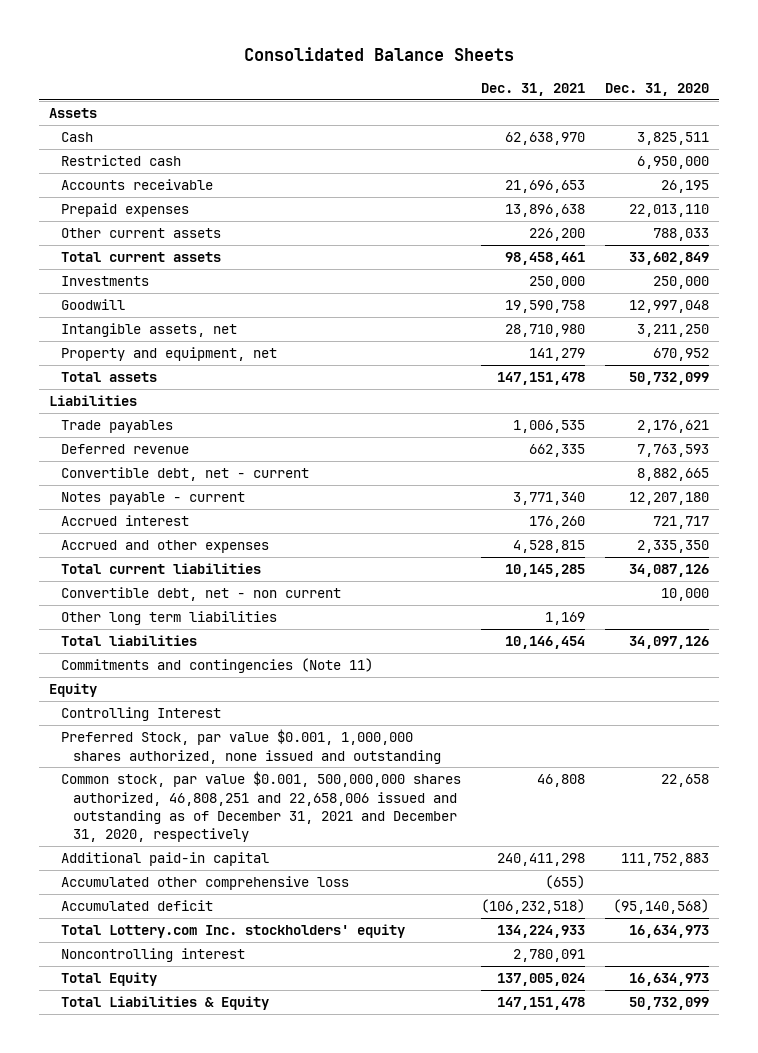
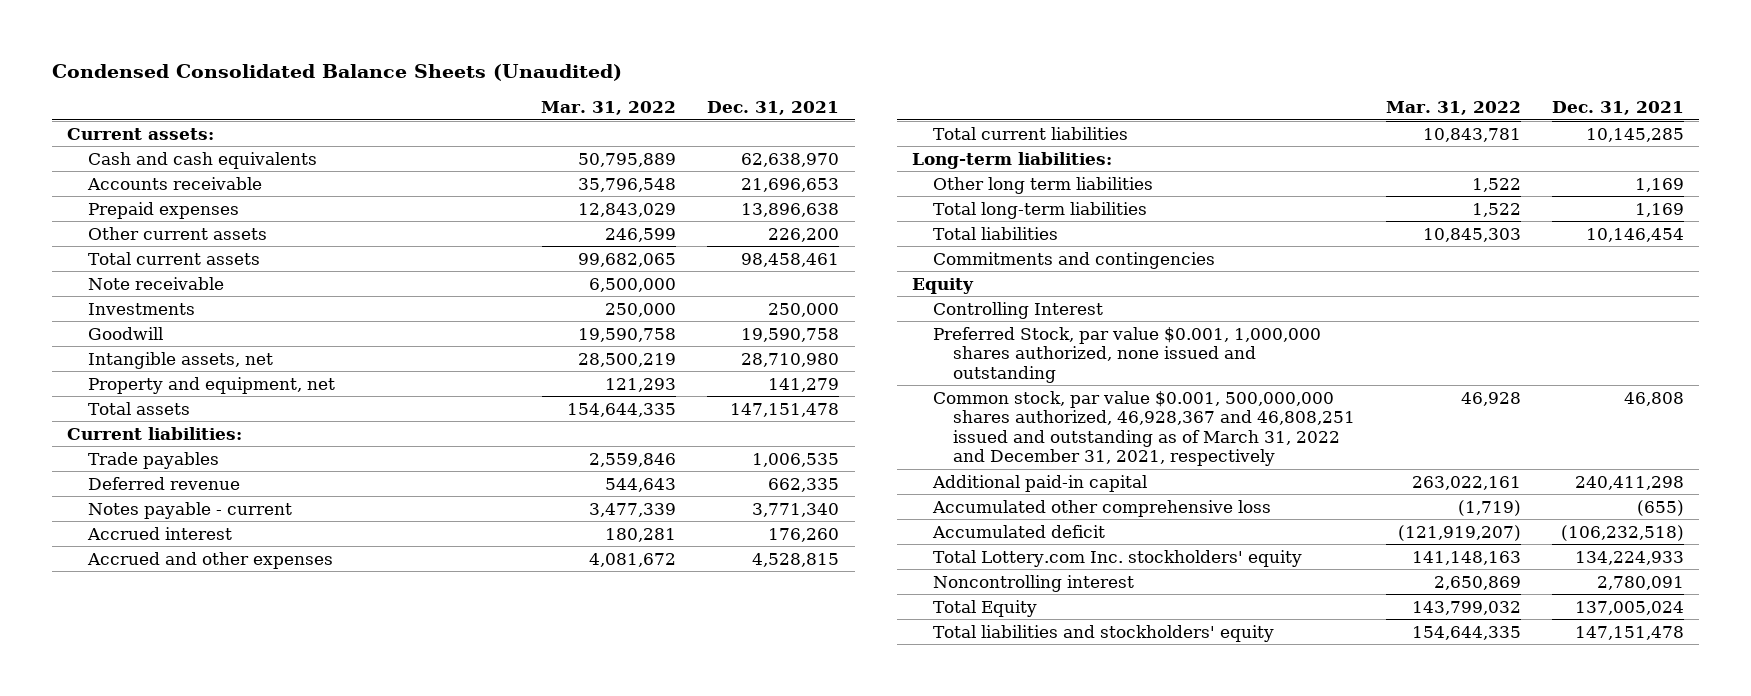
- Consolidated Balance Sheets
+ Condensed Consolidated Balance Sheets (Unaudited)
- | Dec. 31, 2021 | Dec. 31, 2020
+ | Mar. 31, 2022 | Dec. 31, 2021
- Assets
- Cash | 62,638,970 | 3,825,511
- Restricted cash | | 6,950,000
+ Current assets:
+ Cash and cash equivalents | 50,795,889 | 62,638,970
+ Note receivable | 6,500,000 |
- Liabilities
+ Current liabilities:
- Convertible debt, net - current | | 8,882,665
- Convertible debt, net - non current | | 10,000
+ Long-term liabilities:
+ Total long-term liabilities | 1,522 | 1,169
- Commitments and contingencies (Note 11)
+ Commitments and contingencies
- Common stock, par value $0.001, 500,000,000 shares authorized, 46,808,251 and 22,658,006 issued and outstanding as of December 31, 2021 and December 31, 2020, respectively | 46,808 | 22,658
+ Common stock, par value $0.001, 500,000,000 shares authorized, 46,928,367 and 46,808,251 issued and outstanding as of March 31, 2022 and December 31, 2021, respectively | 46,928 | 46,808
- Total Liabilities & Equity | 147,151,478 | 50,732,099
+ Total liabilities and stockholders' equity | 154,644,335 | 147,151,478

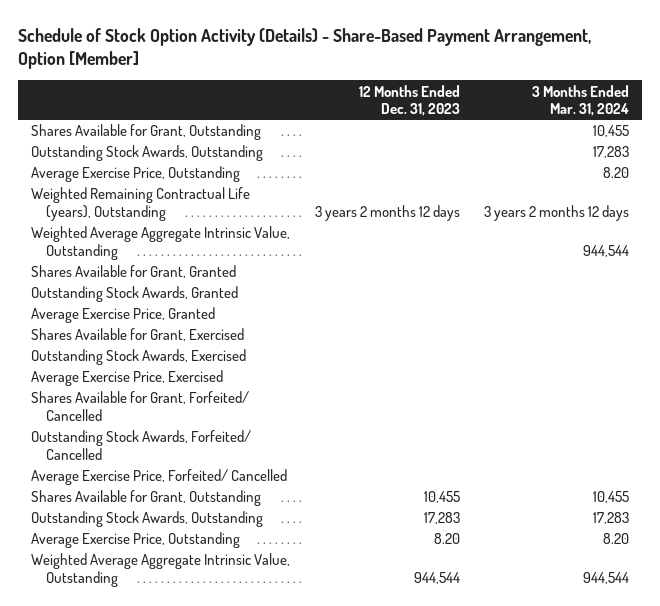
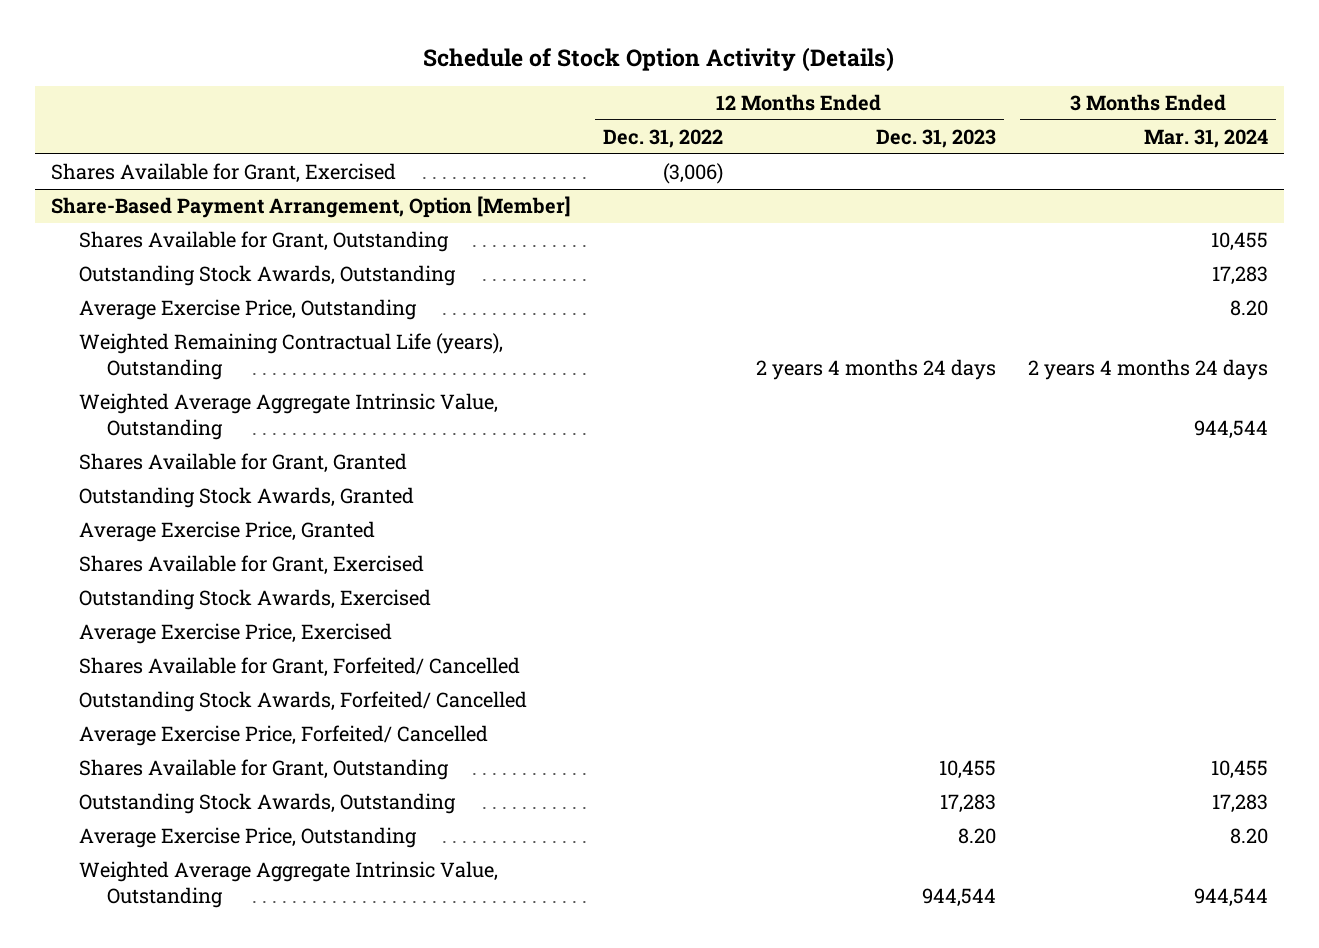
- Schedule of Stock Option Activity (Details) - Share-Based Payment Arrangement, Option [Member]
+ Schedule of Stock Option Activity (Details)
- | 12 Months Ended Dec. 31, 2023 | 3 Months Ended Mar. 31, 2024
+ | 12 Months Ended Dec. 31, 2022 | 12 Months Ended Dec. 31, 2023 | 3 Months Ended Mar. 31, 2024
+ Shares Available for Grant, Exercised | (3,006) | |
+ Share-Based Payment Arrangement, Option [Member]
- Weighted Remaining Contractual Life (years), Outstanding | 3 years 2 months 12 days | 3 years 2 months 12 days
+ Weighted Remaining Contractual Life (years), Outstanding | | 2 years 4 months 24 days | 2 years 4 months 24 days

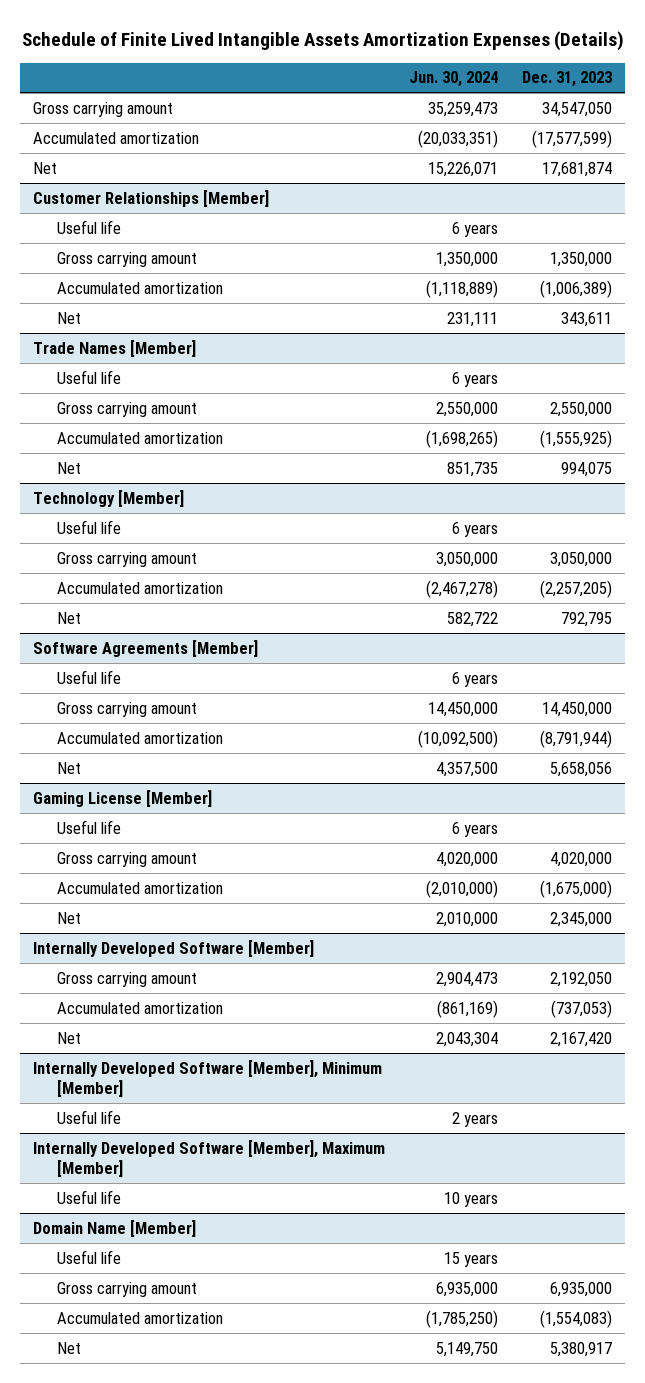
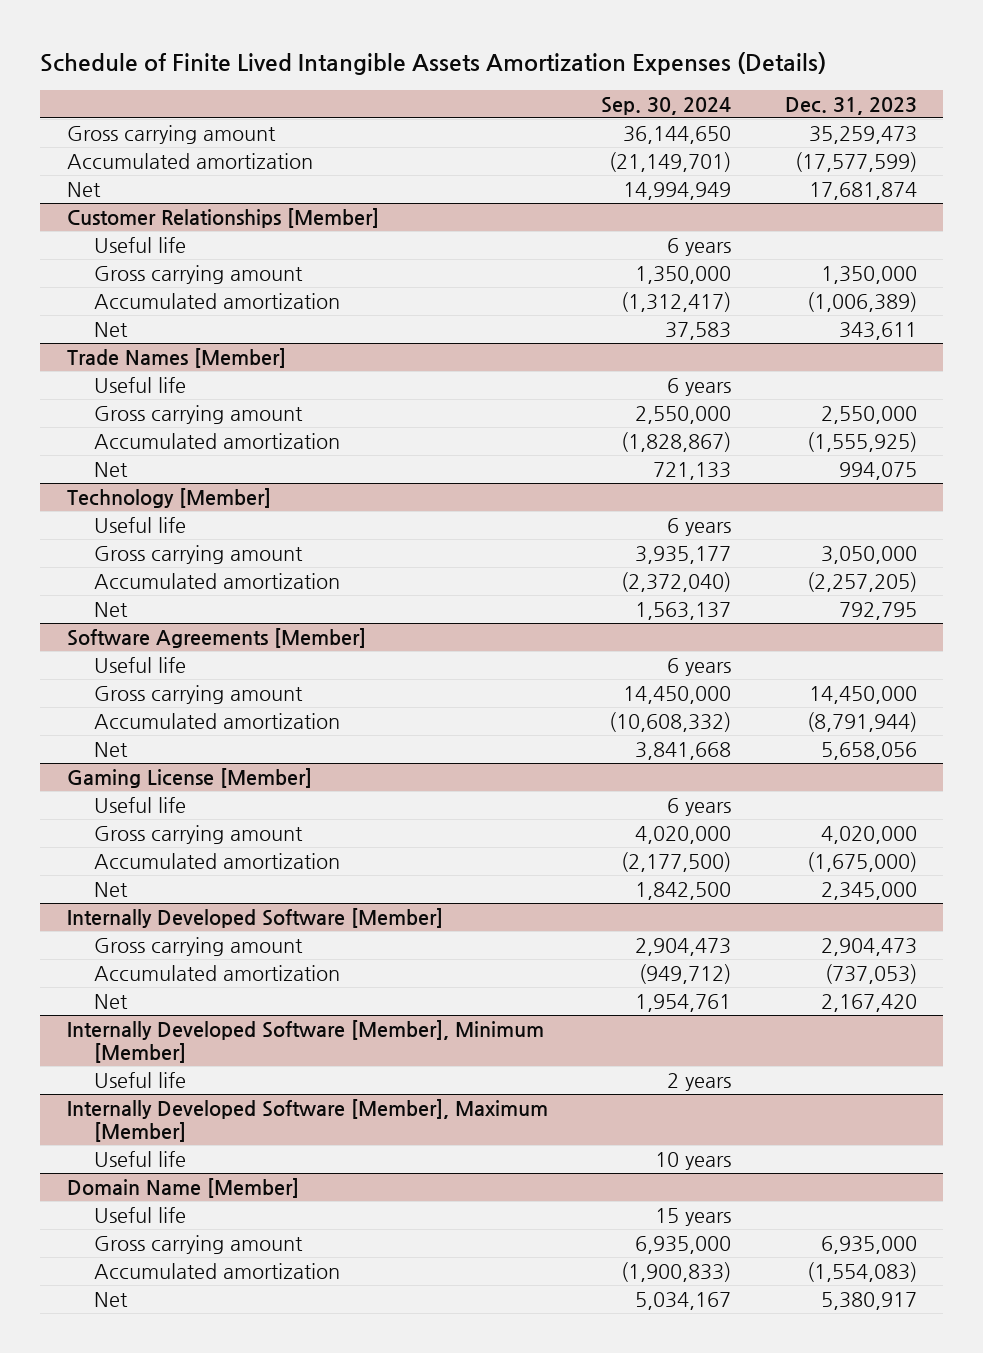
- | Jun. 30, 2024 | Dec. 31, 2023
+ | Sep. 30, 2024 | Dec. 31, 2023
- Gross carrying amount | 35,259,473 | 34,547,050
+ Gross carrying amount | 36,144,650 | 35,259,473
@ Internally Developed Software [Member]
- Gross carrying amount | 2,904,473 | 2,192,050
+ Gross carrying amount | 2,904,473 | 2,904,473

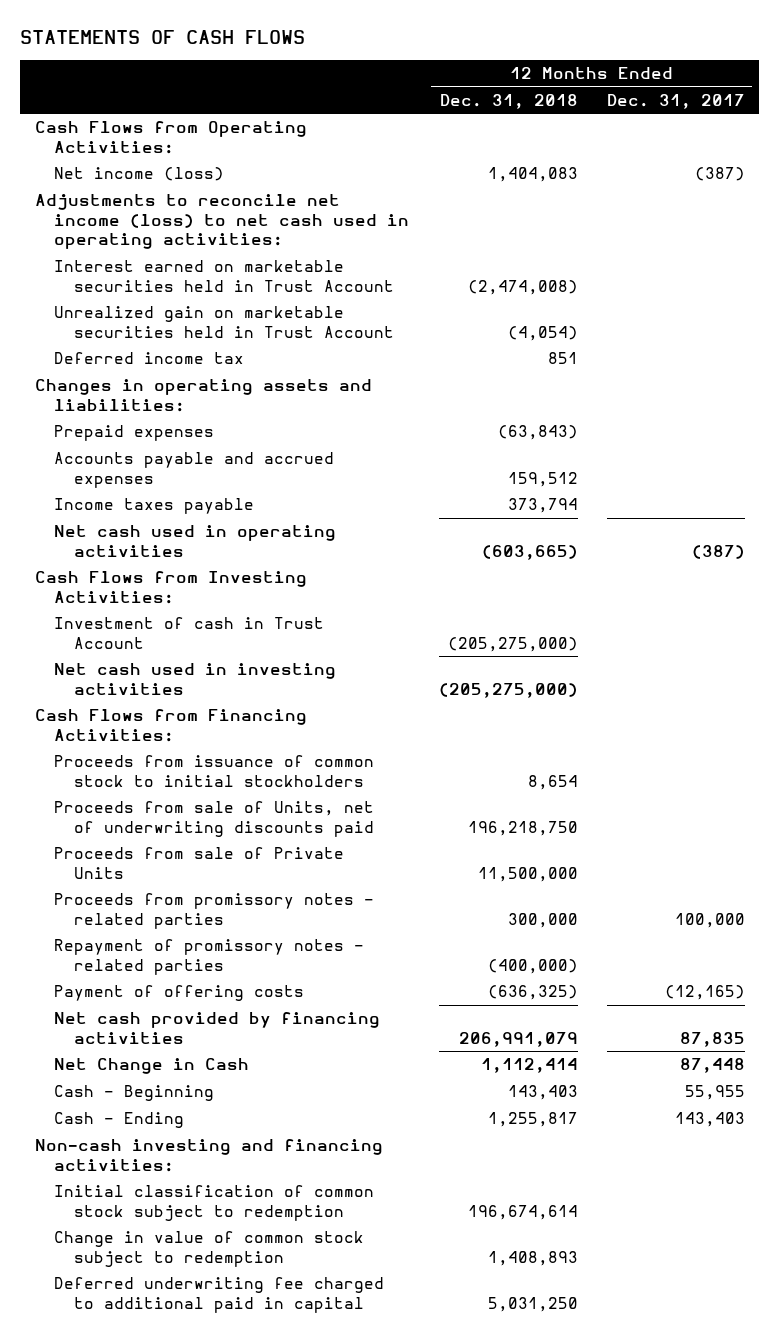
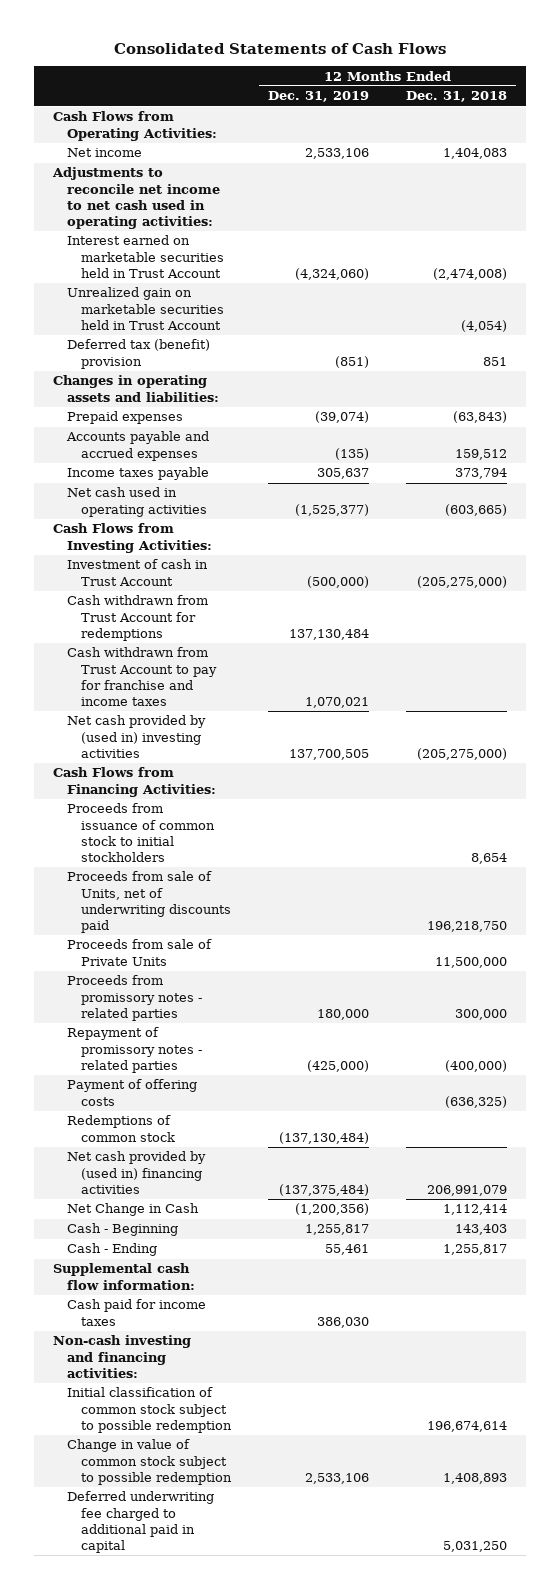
- STATEMENTS OF CASH FLOWS
+ Consolidated Statements of Cash Flows
- | 12 Months Ended Dec. 31, 2018 | 12 Months Ended Dec. 31, 2017
+ | 12 Months Ended Dec. 31, 2019 | 12 Months Ended Dec. 31, 2018
- Net income (loss) | 1,404,083 | (387)
- Adjustments to reconcile net income (loss) to net cash used in operating activities:
+ Net income | 2,533,106 | 1,404,083
+ Adjustments to reconcile net income to net cash used in operating activities:
- Deferred income tax | 851 |
+ Deferred tax (benefit) provision | (851) | 851
- Net cash used in investing activities | (205,275,000) |
+ Cash withdrawn from Trust Account for redemptions | 137,130,484 |
+ Cash withdrawn from Trust Account to pay for franchise and income taxes | 1,070,021 |
+ Net cash provided by (used in) investing activities | 137,700,505 | (205,275,000)
- Net cash provided by financing activities | 206,991,079 | 87,835
+ Redemptions of common stock | (137,130,484) |
+ Net cash provided by (used in) financing activities | (137,375,484) | 206,991,079
+ Supplemental cash flow information:
+ Cash paid for income taxes | 386,030 |
- Initial classification of common stock subject to redemption | 196,674,614 |
- Change in value of common stock subject to redemption | 1,408,893 |
+ Initial classification of common stock subject to possible redemption | | 196,674,614
+ Change in value of common stock subject to possible redemption | 2,533,106 | 1,408,893

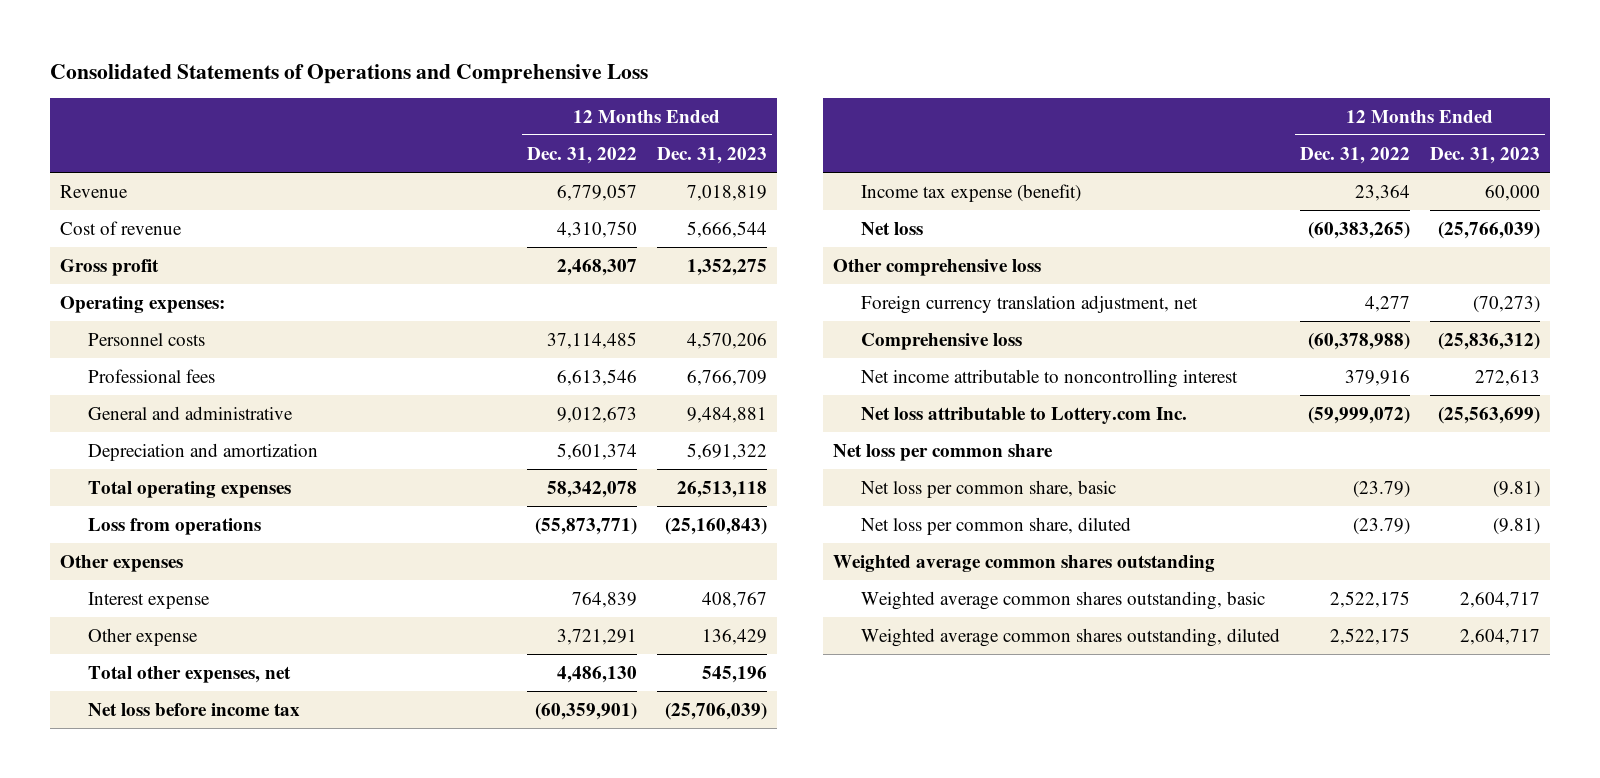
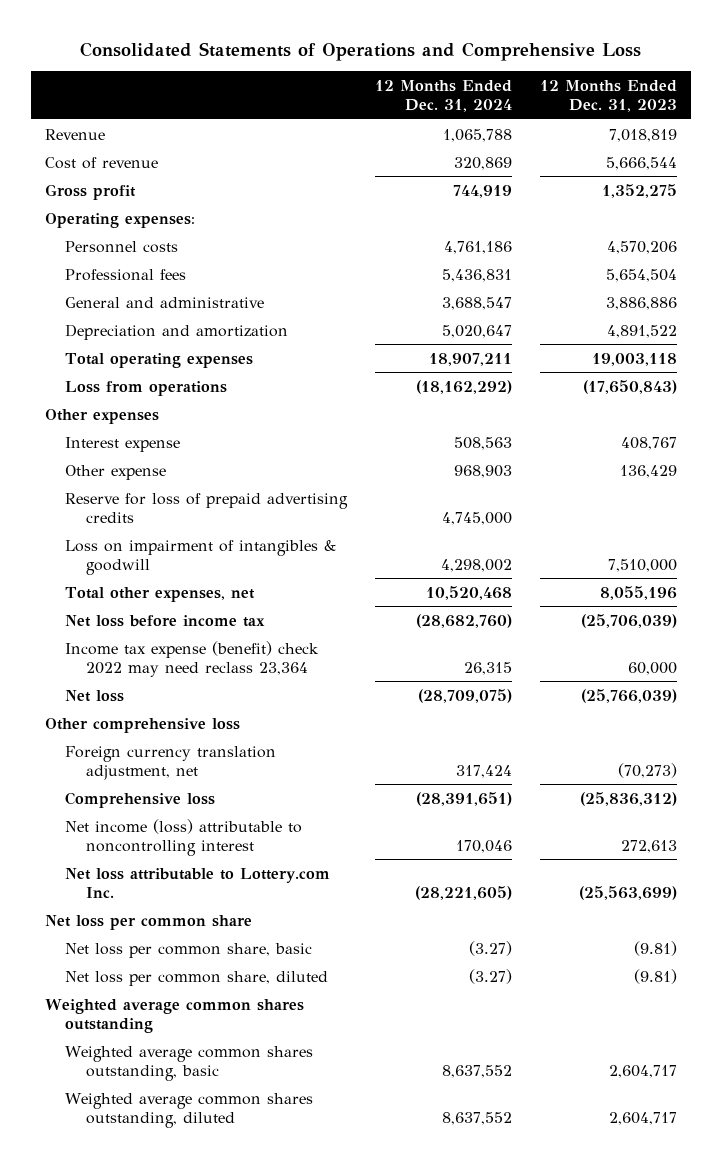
- | 12 Months Ended Dec. 31, 2022 | 12 Months Ended Dec. 31, 2023
+ | 12 Months Ended Dec. 31, 2024 | 12 Months Ended Dec. 31, 2023
- Professional fees | 6,613,546 | 6,766,709
- General and administrative | 9,012,673 | 9,484,881
- Depreciation and amortization | 5,601,374 | 5,691,322
- Total operating expenses | 58,342,078 | 26,513,118
- Loss from operations | (55,873,771) | (25,160,843)
+ Professional fees | 5,436,831 | 5,654,504
+ General and administrative | 3,688,547 | 3,886,886
+ Depreciation and amortization | 5,020,647 | 4,891,522
+ Total operating expenses | 18,907,211 | 19,003,118
+ Loss from operations | (18,162,292) | (17,650,843)
- Total other expenses, net | 4,486,130 | 545,196
+ Reserve for loss of prepaid advertising credits | 4,745,000 |
+ Loss on impairment of intangibles & goodwill | 4,298,002 | 7,510,000
+ Total other expenses, net | 10,520,468 | 8,055,196
- Income tax expense (benefit) | 23,364 | 60,000
+ Income tax expense (benefit) check 2022 may need reclass 23,364 | 26,315 | 60,000
- Net income attributable to noncontrolling interest | 379,916 | 272,613
+ Net income (loss) attributable to noncontrolling interest | 170,046 | 272,613

